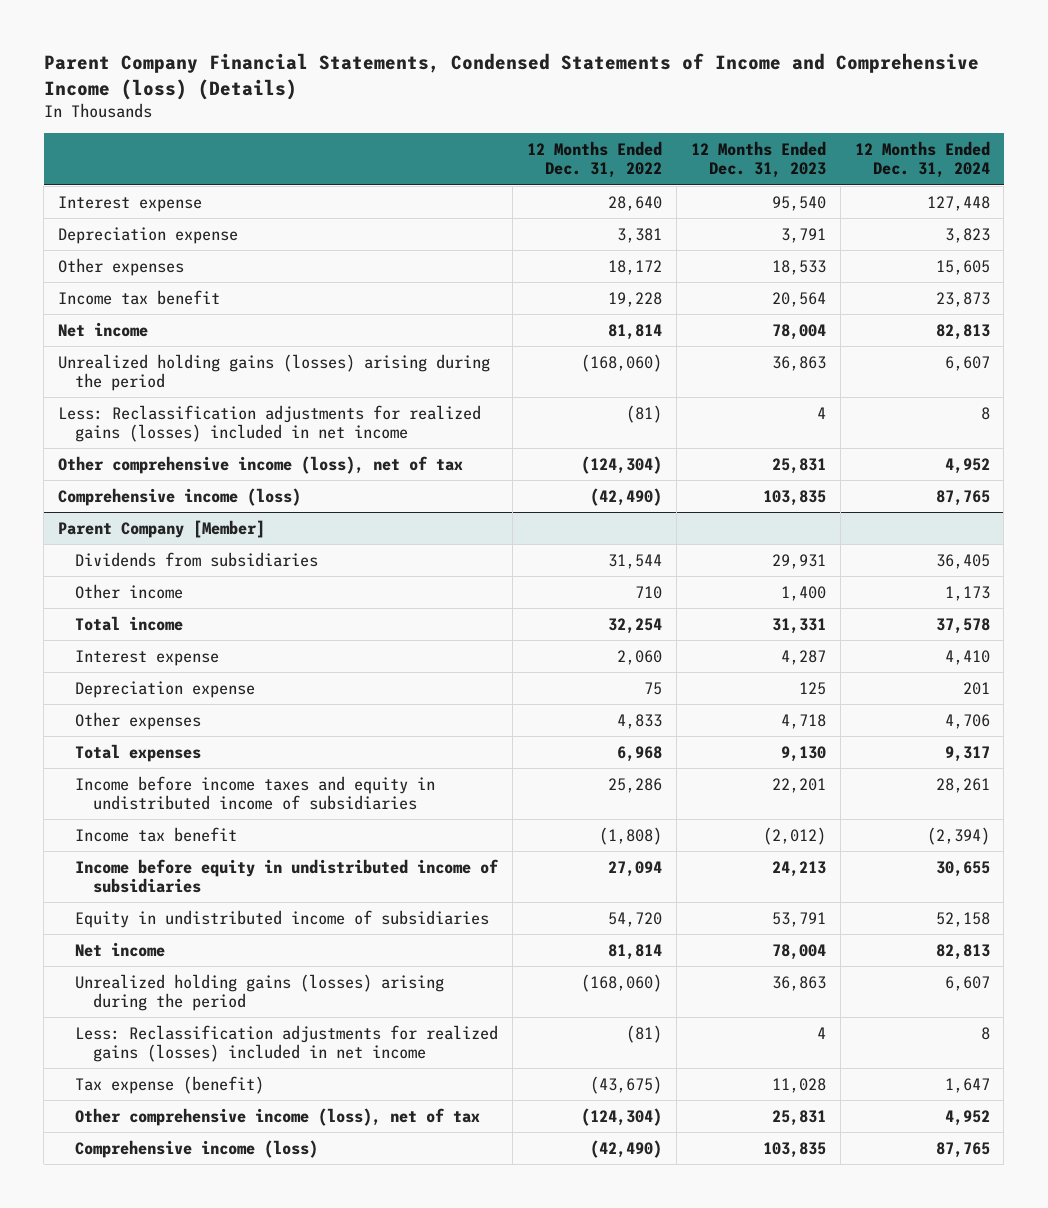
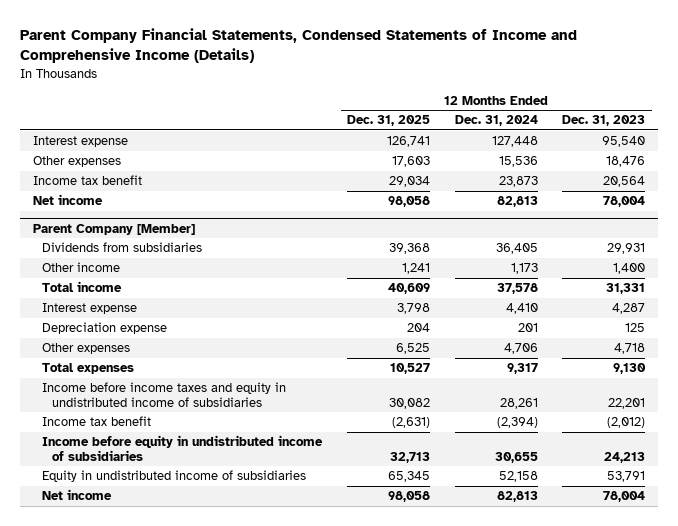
- Parent Company Financial Statements, Condensed Statements of Income and Comprehensive Income (loss) (Details)
+ Parent Company Financial Statements, Condensed Statements of Income and Comprehensive Income (Details)
- | 12 Months Ended Dec. 31, 2022 | 12 Months Ended Dec. 31, 2023 | 12 Months Ended Dec. 31, 2024
+ | 12 Months Ended Dec. 31, 2025 | 12 Months Ended Dec. 31, 2024 | 12 Months Ended Dec. 31, 2023
- Depreciation expense | 3,381 | 3,791 | 3,823
- Other expenses | 18,172 | 18,533 | 15,605
+ Other expenses | 17,603 | 15,536 | 18,476
- Unrealized holding gains (losses) arising during the period | (168,060) | 36,863 | 6,607
- Less: Reclassification adjustments for realized gains (losses) included in net income | (81) | 4 | 8
- Other comprehensive income (loss), net of tax | (124,304) | 25,831 | 4,952
- Comprehensive income (loss) | (42,490) | 103,835 | 87,765
@ Parent Company [Member]
- Unrealized holding gains (losses) arising during the period | (168,060) | 36,863 | 6,607
- Less: Reclassification adjustments for realized gains (losses) included in net income | (81) | 4 | 8
- Tax expense (benefit) | (43,675) | 11,028 | 1,647
- Other comprehensive income (loss), net of tax | (124,304) | 25,831 | 4,952
- Comprehensive income (loss) | (42,490) | 103,835 | 87,765

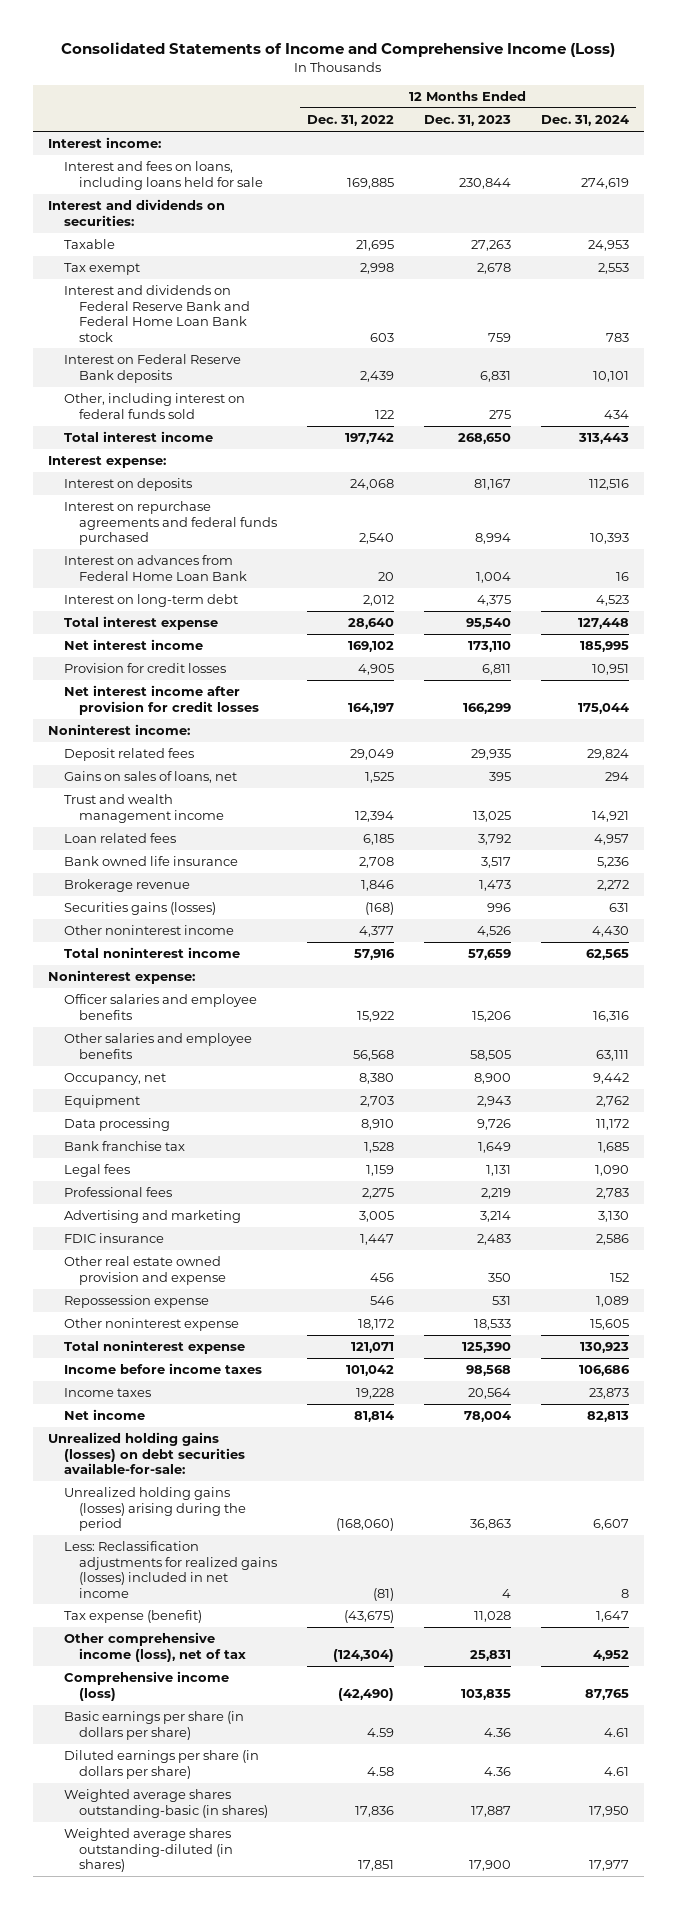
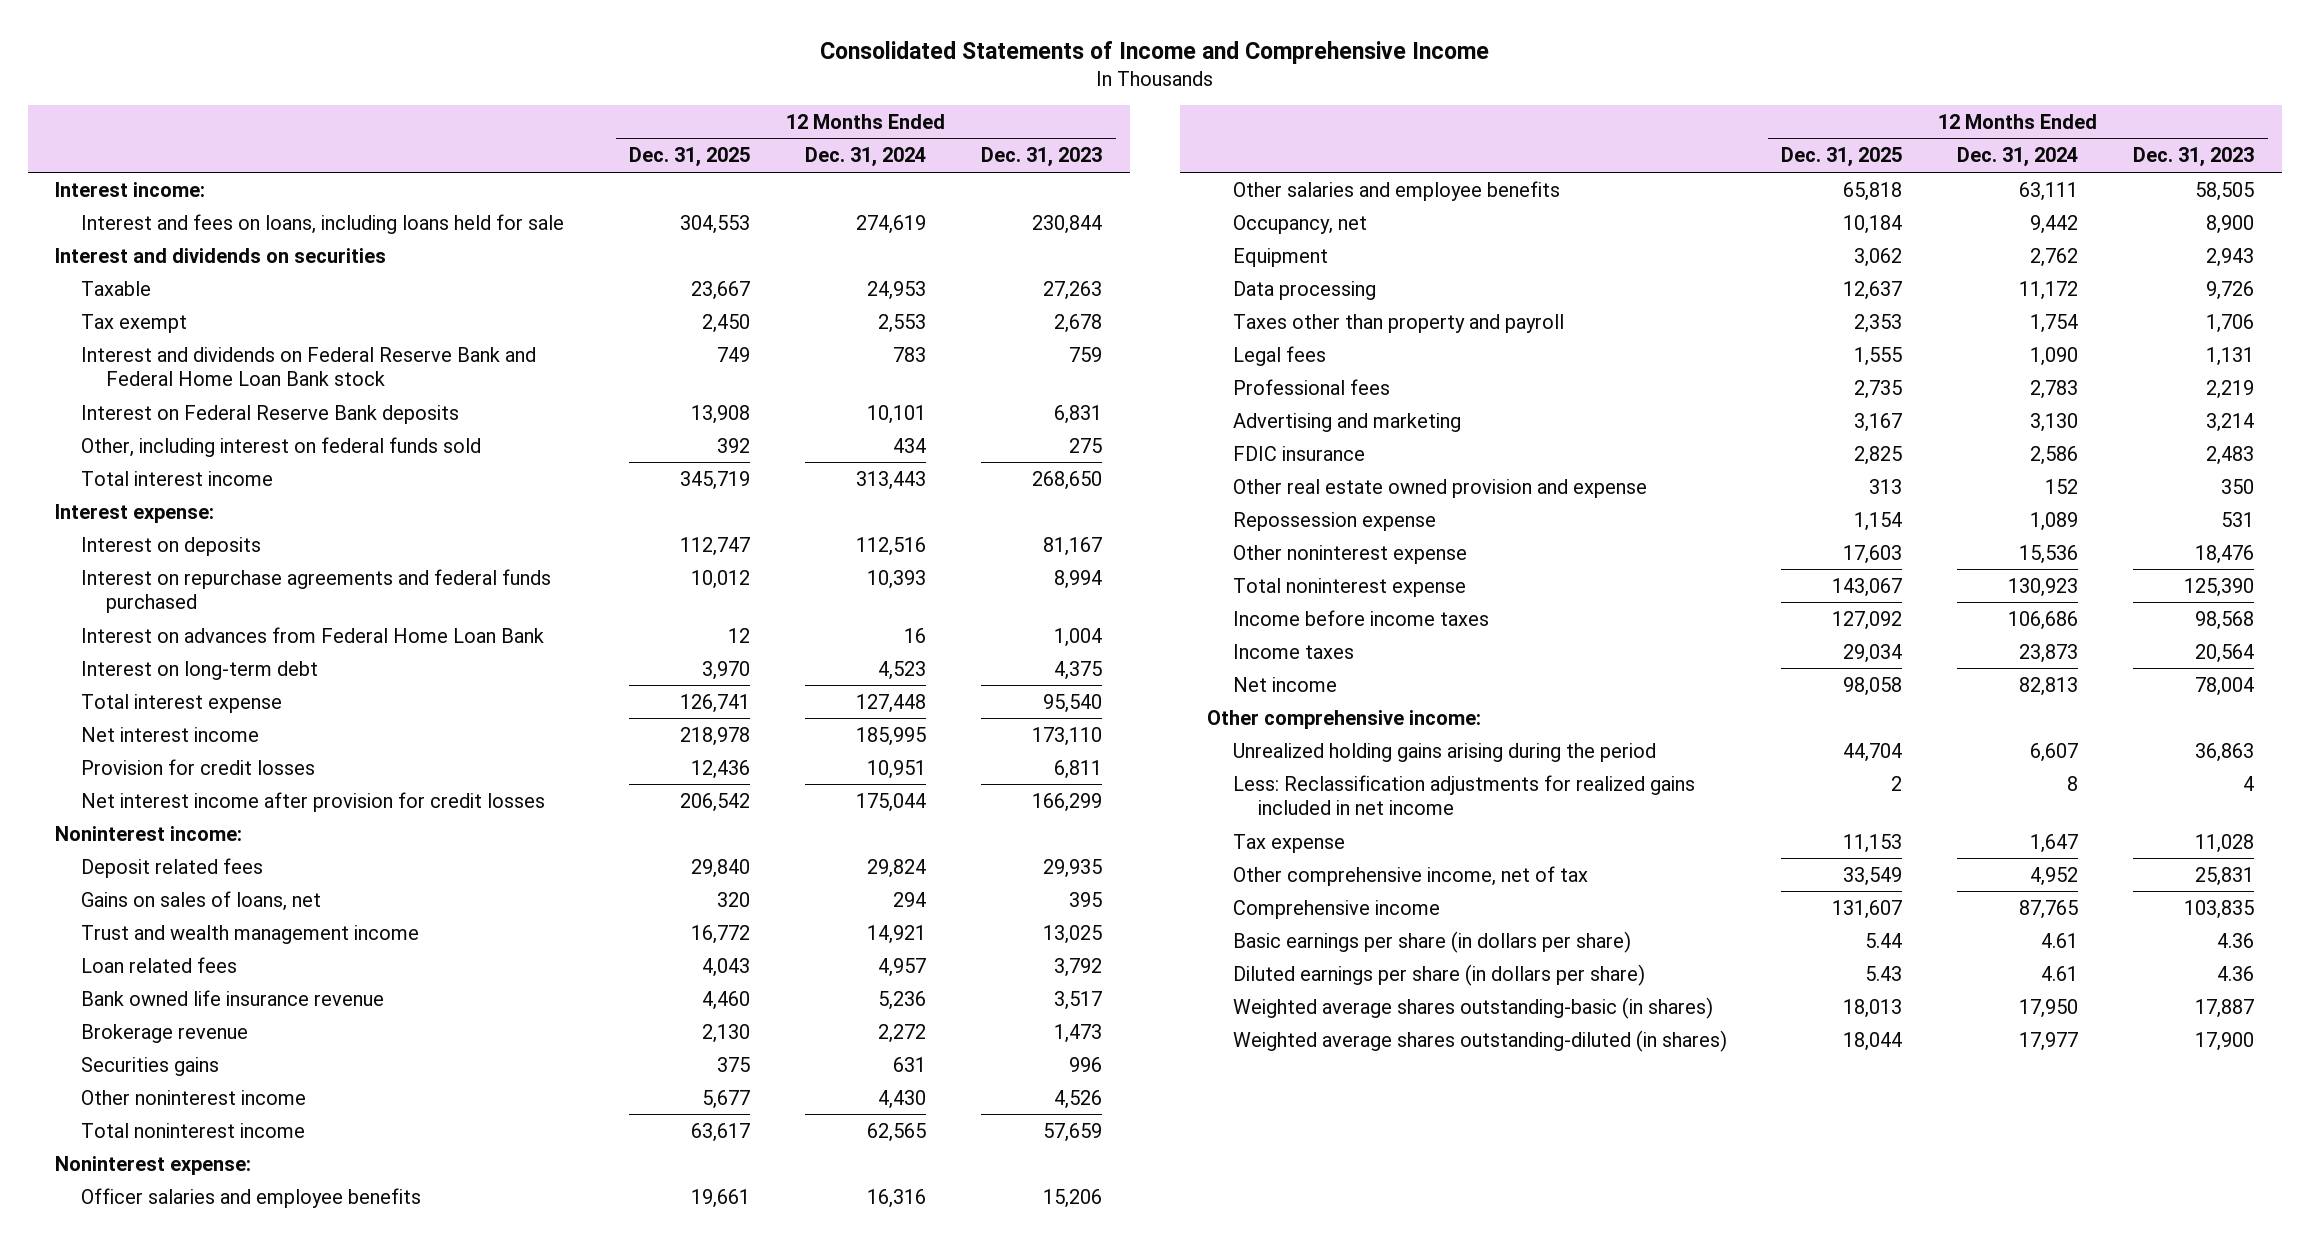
- Consolidated Statements of Income and Comprehensive Income (Loss)
+ Consolidated Statements of Income and Comprehensive Income
- | 12 Months Ended Dec. 31, 2022 | 12 Months Ended Dec. 31, 2023 | 12 Months Ended Dec. 31, 2024
+ | 12 Months Ended Dec. 31, 2025 | 12 Months Ended Dec. 31, 2024 | 12 Months Ended Dec. 31, 2023
- Interest and dividends on securities:
+ Interest and dividends on securities
- Bank owned life insurance | 2,708 | 3,517 | 5,236
+ Bank owned life insurance revenue | 4,460 | 5,236 | 3,517
- Securities gains (losses) | (168) | 996 | 631
+ Securities gains | 375 | 631 | 996
- Bank franchise tax | 1,528 | 1,649 | 1,685
+ Taxes other than property and payroll | 2,353 | 1,754 | 1,706
- Other noninterest expense | 18,172 | 18,533 | 15,605
+ Other noninterest expense | 17,603 | 15,536 | 18,476
- Unrealized holding gains (losses) on debt securities available-for-sale:
- Unrealized holding gains (losses) arising during the period | (168,060) | 36,863 | 6,607
- Less: Reclassification adjustments for realized gains (losses) included in net income | (81) | 4 | 8
- Tax expense (benefit) | (43,675) | 11,028 | 1,647
- Other comprehensive income (loss), net of tax | (124,304) | 25,831 | 4,952
- Comprehensive income (loss) | (42,490) | 103,835 | 87,765
+ Other comprehensive income:
+ Unrealized holding gains arising during the period | 44,704 | 6,607 | 36,863
+ Less: Reclassification adjustments for realized gains included in net income | 2 | 8 | 4
+ Tax expense | 11,153 | 1,647 | 11,028
+ Other comprehensive income, net of tax | 33,549 | 4,952 | 25,831
+ Comprehensive income | 131,607 | 87,765 | 103,835

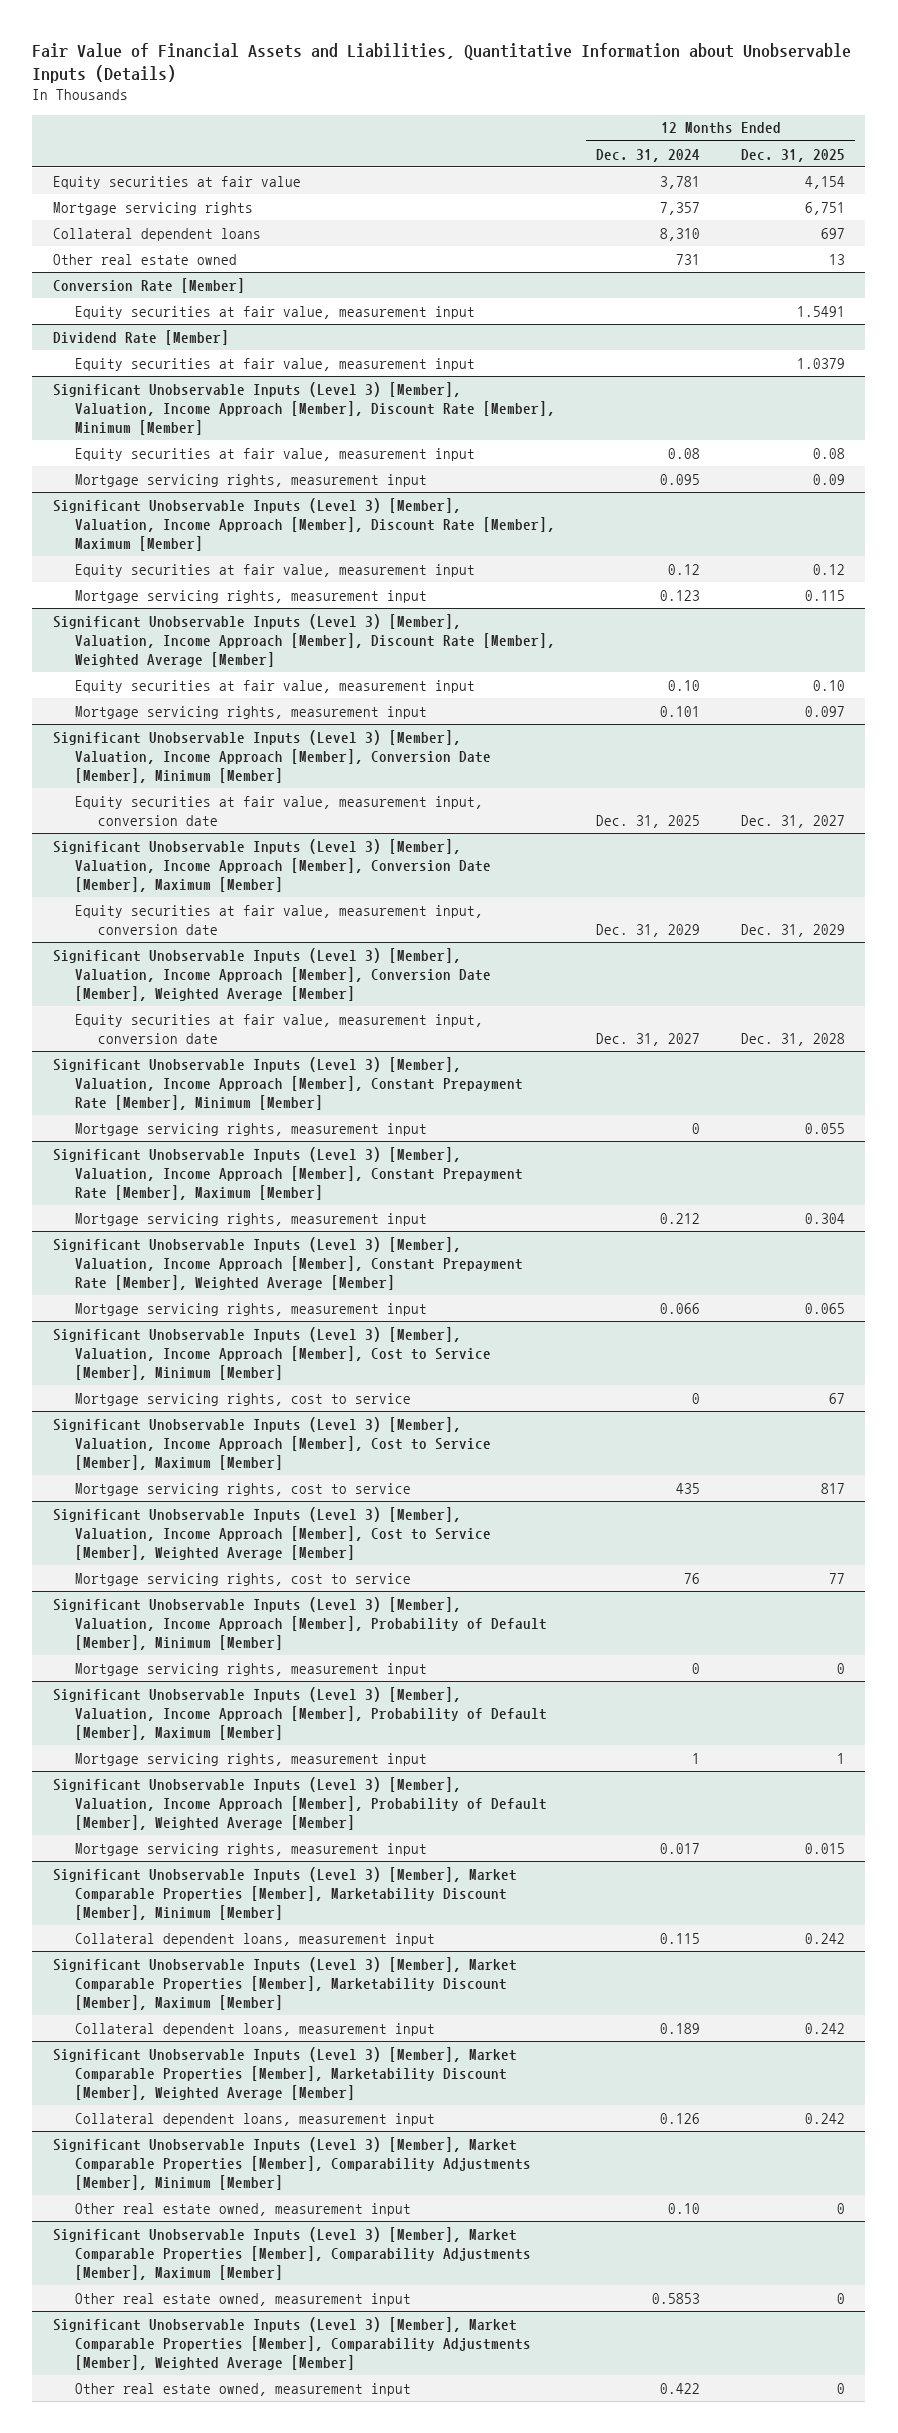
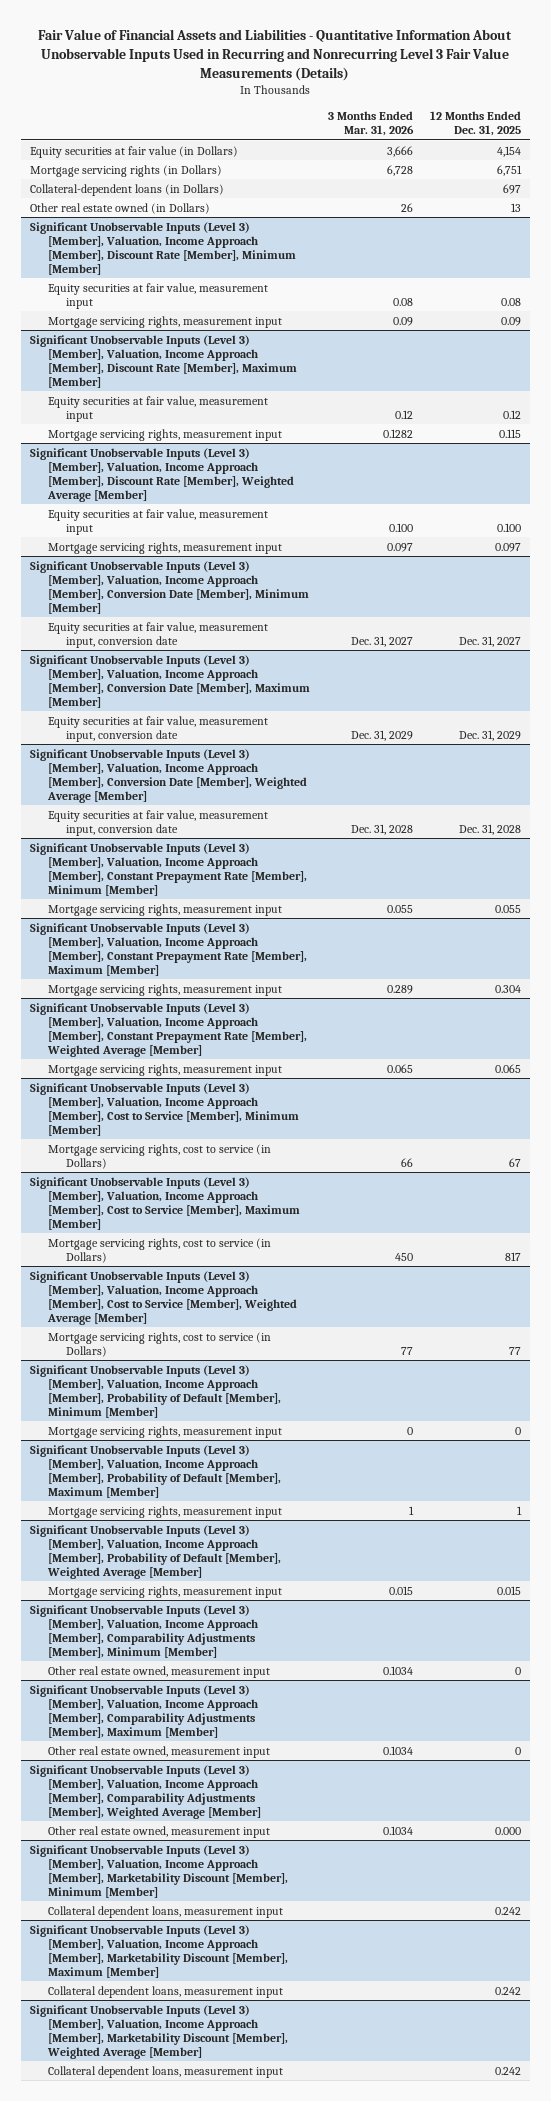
- Fair Value of Financial Assets and Liabilities, Quantitative Information about Unobservable Inputs (Details)
+ Fair Value of Financial Assets and Liabilities - Quantitative Information About Unobservable Inputs Used in Recurring and Nonrecurring Level 3 Fair Value Measurements (Details)
- | 12 Months Ended Dec. 31, 2024 | 12 Months Ended Dec. 31, 2025
+ | 3 Months Ended Mar. 31, 2026 | 12 Months Ended Dec. 31, 2025
- Equity securities at fair value | 3,781 | 4,154
- Mortgage servicing rights | 7,357 | 6,751
- Collateral dependent loans | 8,310 | 697
- Other real estate owned | 731 | 13
- Conversion Rate [Member]
- Equity securities at fair value, measurement input | | 1.5491
- Dividend Rate [Member]
- Equity securities at fair value, measurement input | | 1.0379
+ Equity securities at fair value (in Dollars) | 3,666 | 4,154
+ Mortgage servicing rights (in Dollars) | 6,728 | 6,751
+ Collateral-dependent loans (in Dollars) | | 697
+ Other real estate owned (in Dollars) | 26 | 13
@ Significant Unobservable Inputs (Level 3) [Member], Valuation, Income Approach [Member], Discount Rate [Member], Weighted Average [Member]
- Equity securities at fair value, measurement input | 0.10 | 0.10
+ Equity securities at fair value, measurement input | 0.100 | 0.100
@ Significant Unobservable Inputs (Level 3) [Member], Valuation, Income Approach [Member], Cost to Service [Member], Minimum [Member]
- Mortgage servicing rights, cost to service | 0 | 67
+ Mortgage servicing rights, cost to service (in Dollars) | 66 | 67
@ Significant Unobservable Inputs (Level 3) [Member], Valuation, Income Approach [Member], Cost to Service [Member], Maximum [Member]
- Mortgage servicing rights, cost to service | 435 | 817
+ Mortgage servicing rights, cost to service (in Dollars) | 450 | 817
@ Significant Unobservable Inputs (Level 3) [Member], Valuation, Income Approach [Member], Cost to Service [Member], Weighted Average [Member]
- Mortgage servicing rights, cost to service | 76 | 77
+ Mortgage servicing rights, cost to service (in Dollars) | 77 | 77
- Significant Unobservable Inputs (Level 3) [Member], Market Comparable Properties [Member], Marketability Discount [Member], Minimum [Member]
+ Significant Unobservable Inputs (Level 3) [Member], Valuation, Income Approach [Member], Comparability Adjustments [Member], Minimum [Member]
+ Other real estate owned, measurement input | 0.1034 | 0
+ Significant Unobservable Inputs (Level 3) [Member], Valuation, Income Approach [Member], Comparability Adjustments [Member], Maximum [Member]
+ Other real estate owned, measurement input | 0.1034 | 0
+ Significant Unobservable Inputs (Level 3) [Member], Valuation, Income Approach [Member], Comparability Adjustments [Member], Weighted Average [Member]
+ Other real estate owned, measurement input | 0.1034 | 0.000
+ Significant Unobservable Inputs (Level 3) [Member], Valuation, Income Approach [Member], Marketability Discount [Member], Minimum [Member]
- Significant Unobservable Inputs (Level 3) [Member], Market Comparable Properties [Member], Marketability Discount [Member], Maximum [Member]
+ Significant Unobservable Inputs (Level 3) [Member], Valuation, Income Approach [Member], Marketability Discount [Member], Maximum [Member]
- Significant Unobservable Inputs (Level 3) [Member], Market Comparable Properties [Member], Marketability Discount [Member], Weighted Average [Member]
+ Significant Unobservable Inputs (Level 3) [Member], Valuation, Income Approach [Member], Marketability Discount [Member], Weighted Average [Member]
- Significant Unobservable Inputs (Level 3) [Member], Market Comparable Properties [Member], Comparability Adjustments [Member], Minimum [Member]
- Other real estate owned, measurement input | 0.10 | 0
- Significant Unobservable Inputs (Level 3) [Member], Market Comparable Properties [Member], Comparability Adjustments [Member], Maximum [Member]
- Other real estate owned, measurement input | 0.5853 | 0
- Significant Unobservable Inputs (Level 3) [Member], Market Comparable Properties [Member], Comparability Adjustments [Member], Weighted Average [Member]
- Other real estate owned, measurement input | 0.422 | 0

